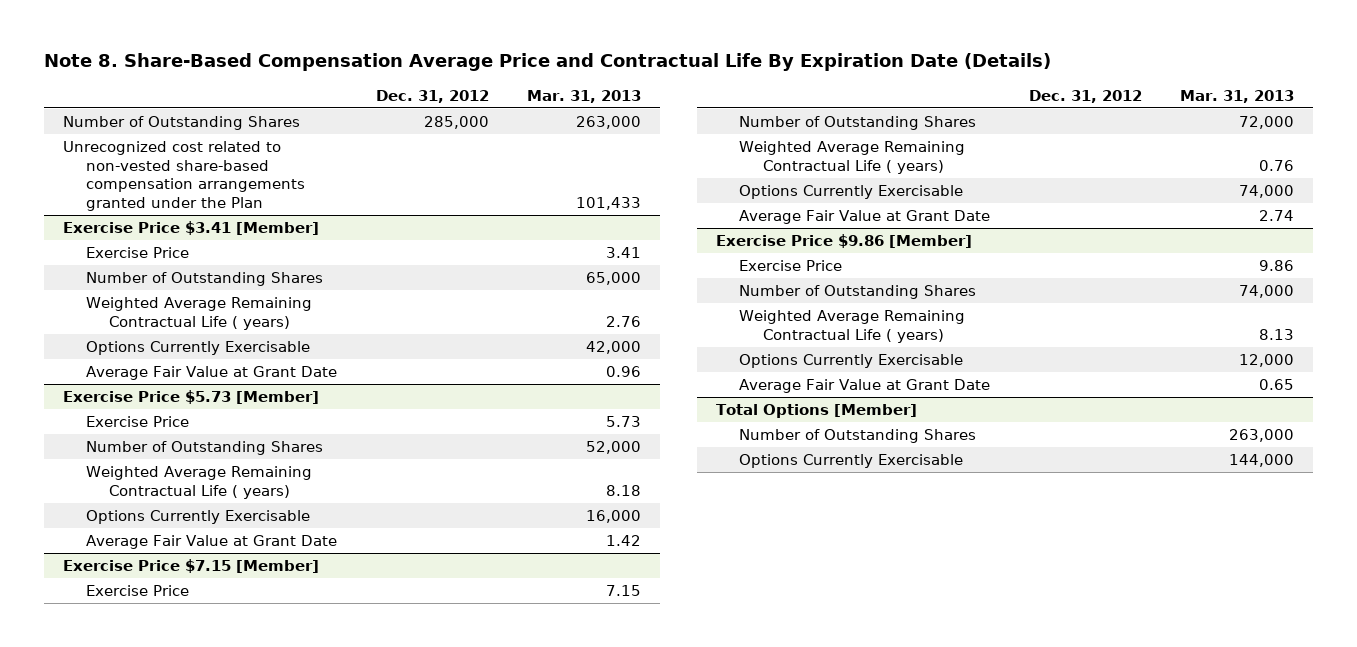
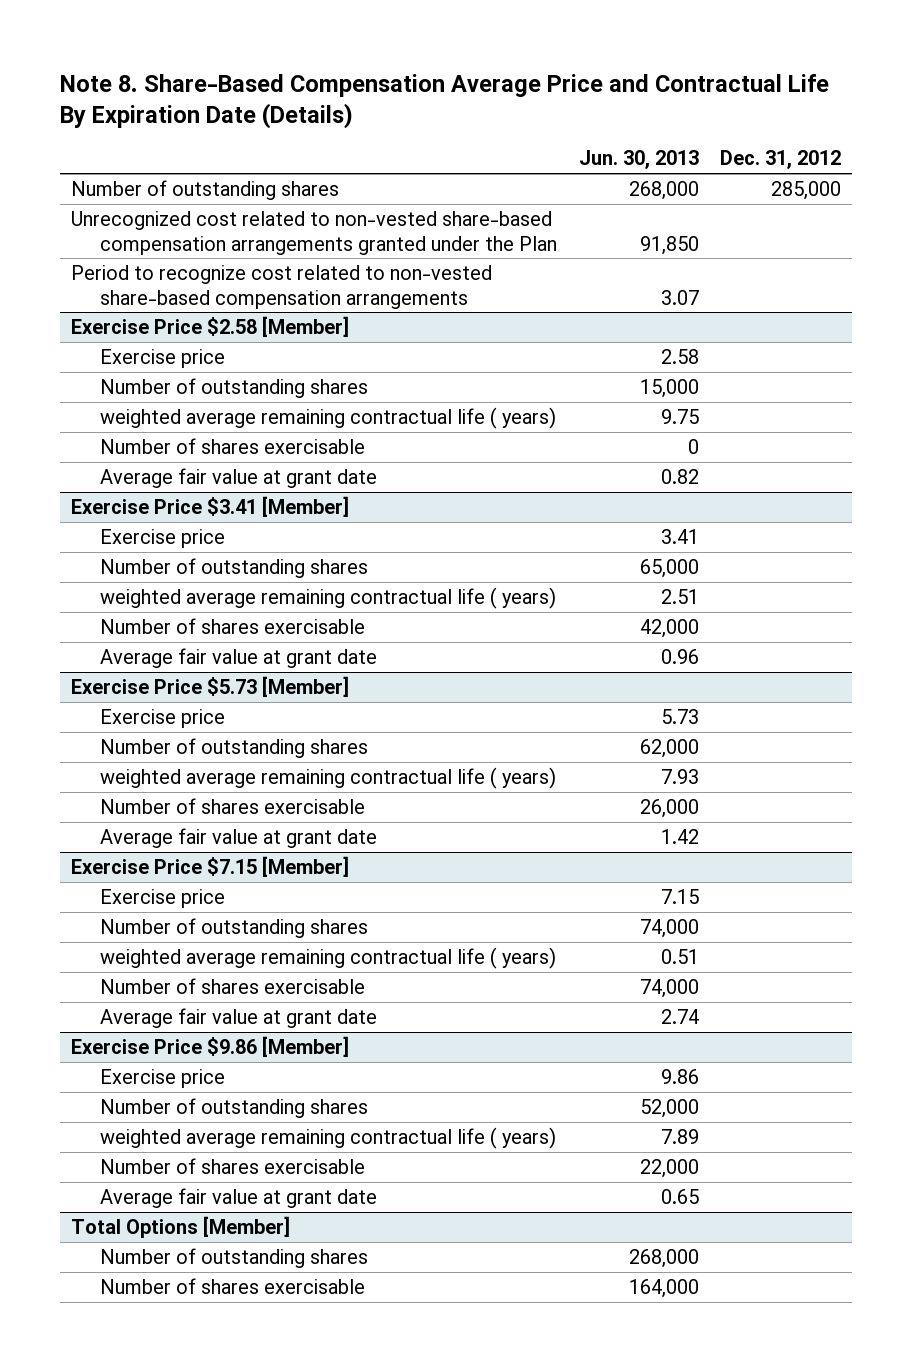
- | Dec. 31, 2012 | Mar. 31, 2013
+ | Jun. 30, 2013 | Dec. 31, 2012
- Number of Outstanding Shares | 285,000 | 263,000
+ Number of outstanding shares | 268,000 | 285,000
+ Period to recognize cost related to non-vested share-based compensation arrangements | 3.07 |
+ Exercise Price $2.58 [Member]
+ Exercise price | 2.58 |
+ Number of outstanding shares | 15,000 |
+ weighted average remaining contractual life ( years) | 9.75 |
+ Number of shares exercisable | 0 |
+ Average fair value at grant date | 0.82 |
@ Exercise Price $3.41 [Member]
- Exercise Price | | 3.41
- Number of Outstanding Shares | | 65,000
- Weighted Average Remaining Contractual Life ( years) | | 2.76
- Options Currently Exercisable | | 42,000
- Average Fair Value at Grant Date | | 0.96
+ Exercise price | 3.41 |
+ Number of outstanding shares | 65,000 |
+ weighted average remaining contractual life ( years) | 2.51 |
+ Number of shares exercisable | 42,000 |
+ Average fair value at grant date | 0.96 |
@ Exercise Price $5.73 [Member]
- Exercise Price | | 5.73
- Number of Outstanding Shares | | 52,000
- Weighted Average Remaining Contractual Life ( years) | | 8.18
- Options Currently Exercisable | | 16,000
- Average Fair Value at Grant Date | | 1.42
+ Exercise price | 5.73 |
+ Number of outstanding shares | 62,000 |
+ weighted average remaining contractual life ( years) | 7.93 |
+ Number of shares exercisable | 26,000 |
+ Average fair value at grant date | 1.42 |
@ Exercise Price $7.15 [Member]
- Exercise Price | | 7.15
- Number of Outstanding Shares | | 72,000
- Weighted Average Remaining Contractual Life ( years) | | 0.76
- Options Currently Exercisable | | 74,000
- Average Fair Value at Grant Date | | 2.74
+ Exercise price | 7.15 |
+ Number of outstanding shares | 74,000 |
+ weighted average remaining contractual life ( years) | 0.51 |
+ Number of shares exercisable | 74,000 |
+ Average fair value at grant date | 2.74 |
@ Exercise Price $9.86 [Member]
- Exercise Price | | 9.86
- Number of Outstanding Shares | | 74,000
- Weighted Average Remaining Contractual Life ( years) | | 8.13
- Options Currently Exercisable | | 12,000
- Average Fair Value at Grant Date | | 0.65
+ Exercise price | 9.86 |
+ Number of outstanding shares | 52,000 |
+ weighted average remaining contractual life ( years) | 7.89 |
+ Number of shares exercisable | 22,000 |
+ Average fair value at grant date | 0.65 |
@ Total Options [Member]
- Number of Outstanding Shares | | 263,000
- Options Currently Exercisable | | 144,000
+ Number of outstanding shares | 268,000 |
+ Number of shares exercisable | 164,000 |

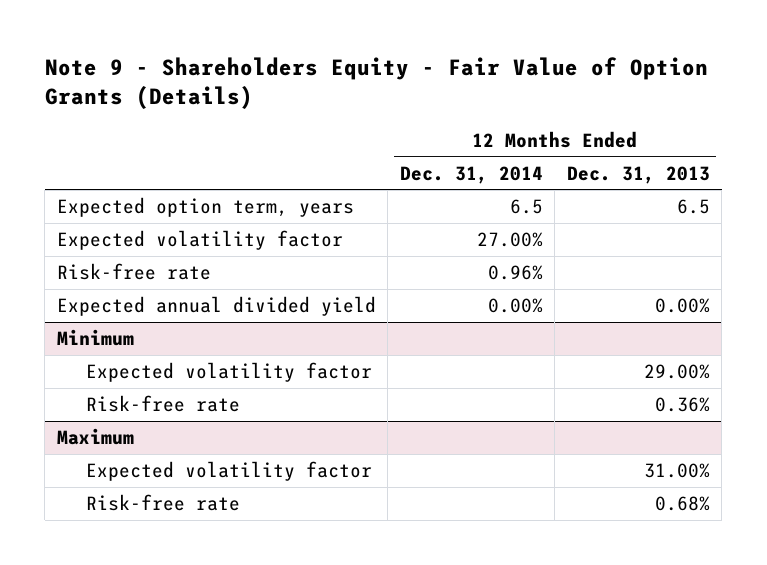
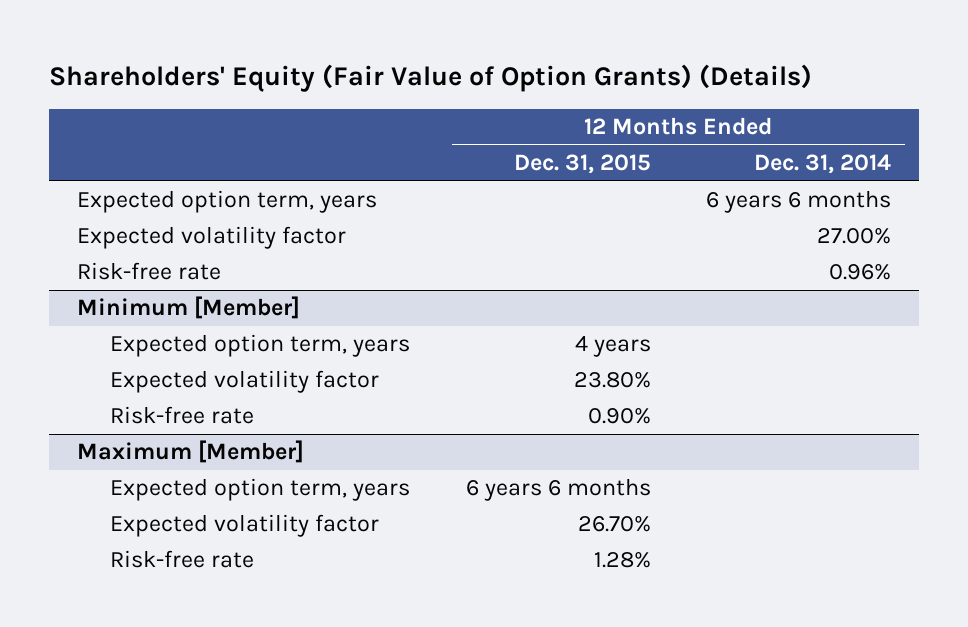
- Note 9 - Shareholders Equity - Fair Value of Option Grants (Details)
+ Shareholders' Equity (Fair Value of Option Grants) (Details)
- | 12 Months Ended Dec. 31, 2014 | 12 Months Ended Dec. 31, 2013
+ | 12 Months Ended Dec. 31, 2015 | 12 Months Ended Dec. 31, 2014
- Expected option term, years | 6.5 | 6.5
+ Expected option term, years | | 6 years 6 months
- Expected annual divided yield | 0.00% | 0.00%
- Minimum
+ Minimum [Member]
+ Expected option term, years | 4 years |
- Maximum
+ Maximum [Member]
+ Expected option term, years | 6 years 6 months |

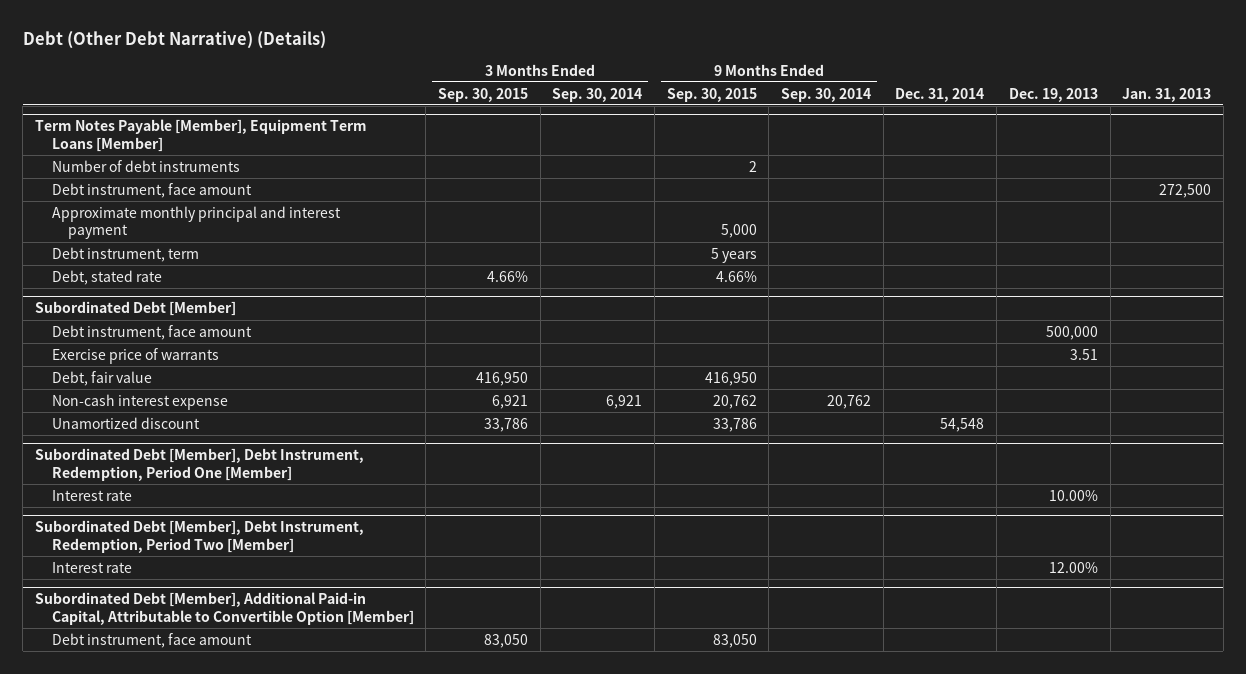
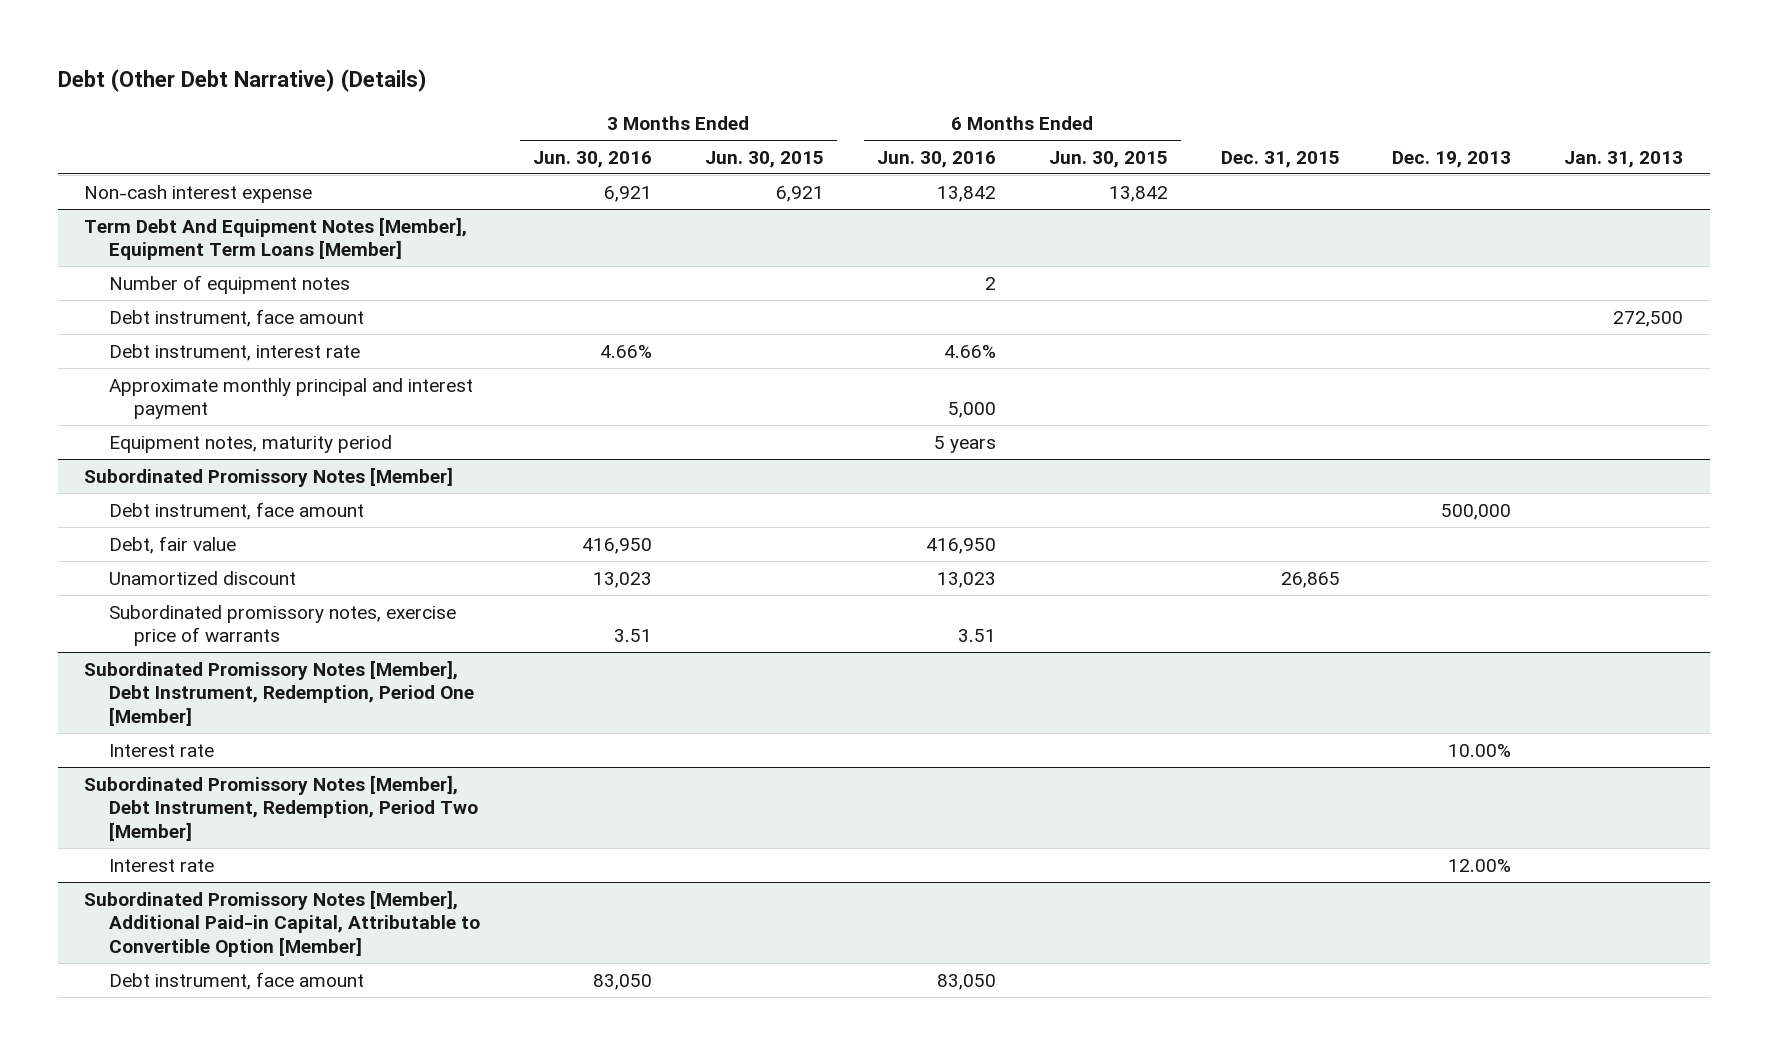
- | 3 Months Ended Sep. 30, 2015 | 3 Months Ended Sep. 30, 2014 | 9 Months Ended Sep. 30, 2015 | 9 Months Ended Sep. 30, 2014 | Dec. 31, 2014 | Dec. 19, 2013 | Jan. 31, 2013
+ | 3 Months Ended Jun. 30, 2016 | 3 Months Ended Jun. 30, 2015 | 6 Months Ended Jun. 30, 2016 | 6 Months Ended Jun. 30, 2015 | Dec. 31, 2015 | Dec. 19, 2013 | Jan. 31, 2013
- Term Notes Payable [Member], Equipment Term Loans [Member]
- Number of debt instruments | | | 2 | | | |
+ Non-cash interest expense | 6,921 | 6,921 | 13,842 | 13,842 | | |
+ Term Debt And Equipment Notes [Member], Equipment Term Loans [Member]
+ Number of equipment notes | | | 2 | | | |
+ Debt instrument, interest rate | 4.66% | | 4.66% | | | |
- Debt instrument, term | | | 5 years | | | |
- Debt, stated rate | 4.66% | | 4.66% | | | |
- Subordinated Debt [Member]
+ Equipment notes, maturity period | | | 5 years | | | |
+ Subordinated Promissory Notes [Member]
- Exercise price of warrants | | | | | | 3.51 |
- Non-cash interest expense | 6,921 | 6,921 | 20,762 | 20,762 | | |
- Subordinated Debt [Member], Debt Instrument, Redemption, Period One [Member]
+ Subordinated promissory notes, exercise price of warrants | 3.51 | | 3.51 | | | |
+ Subordinated Promissory Notes [Member], Debt Instrument, Redemption, Period One [Member]
- Subordinated Debt [Member], Debt Instrument, Redemption, Period Two [Member]
+ Subordinated Promissory Notes [Member], Debt Instrument, Redemption, Period Two [Member]
- Subordinated Debt [Member], Additional Paid-in Capital, Attributable to Convertible Option [Member]
+ Subordinated Promissory Notes [Member], Additional Paid-in Capital, Attributable to Convertible Option [Member]

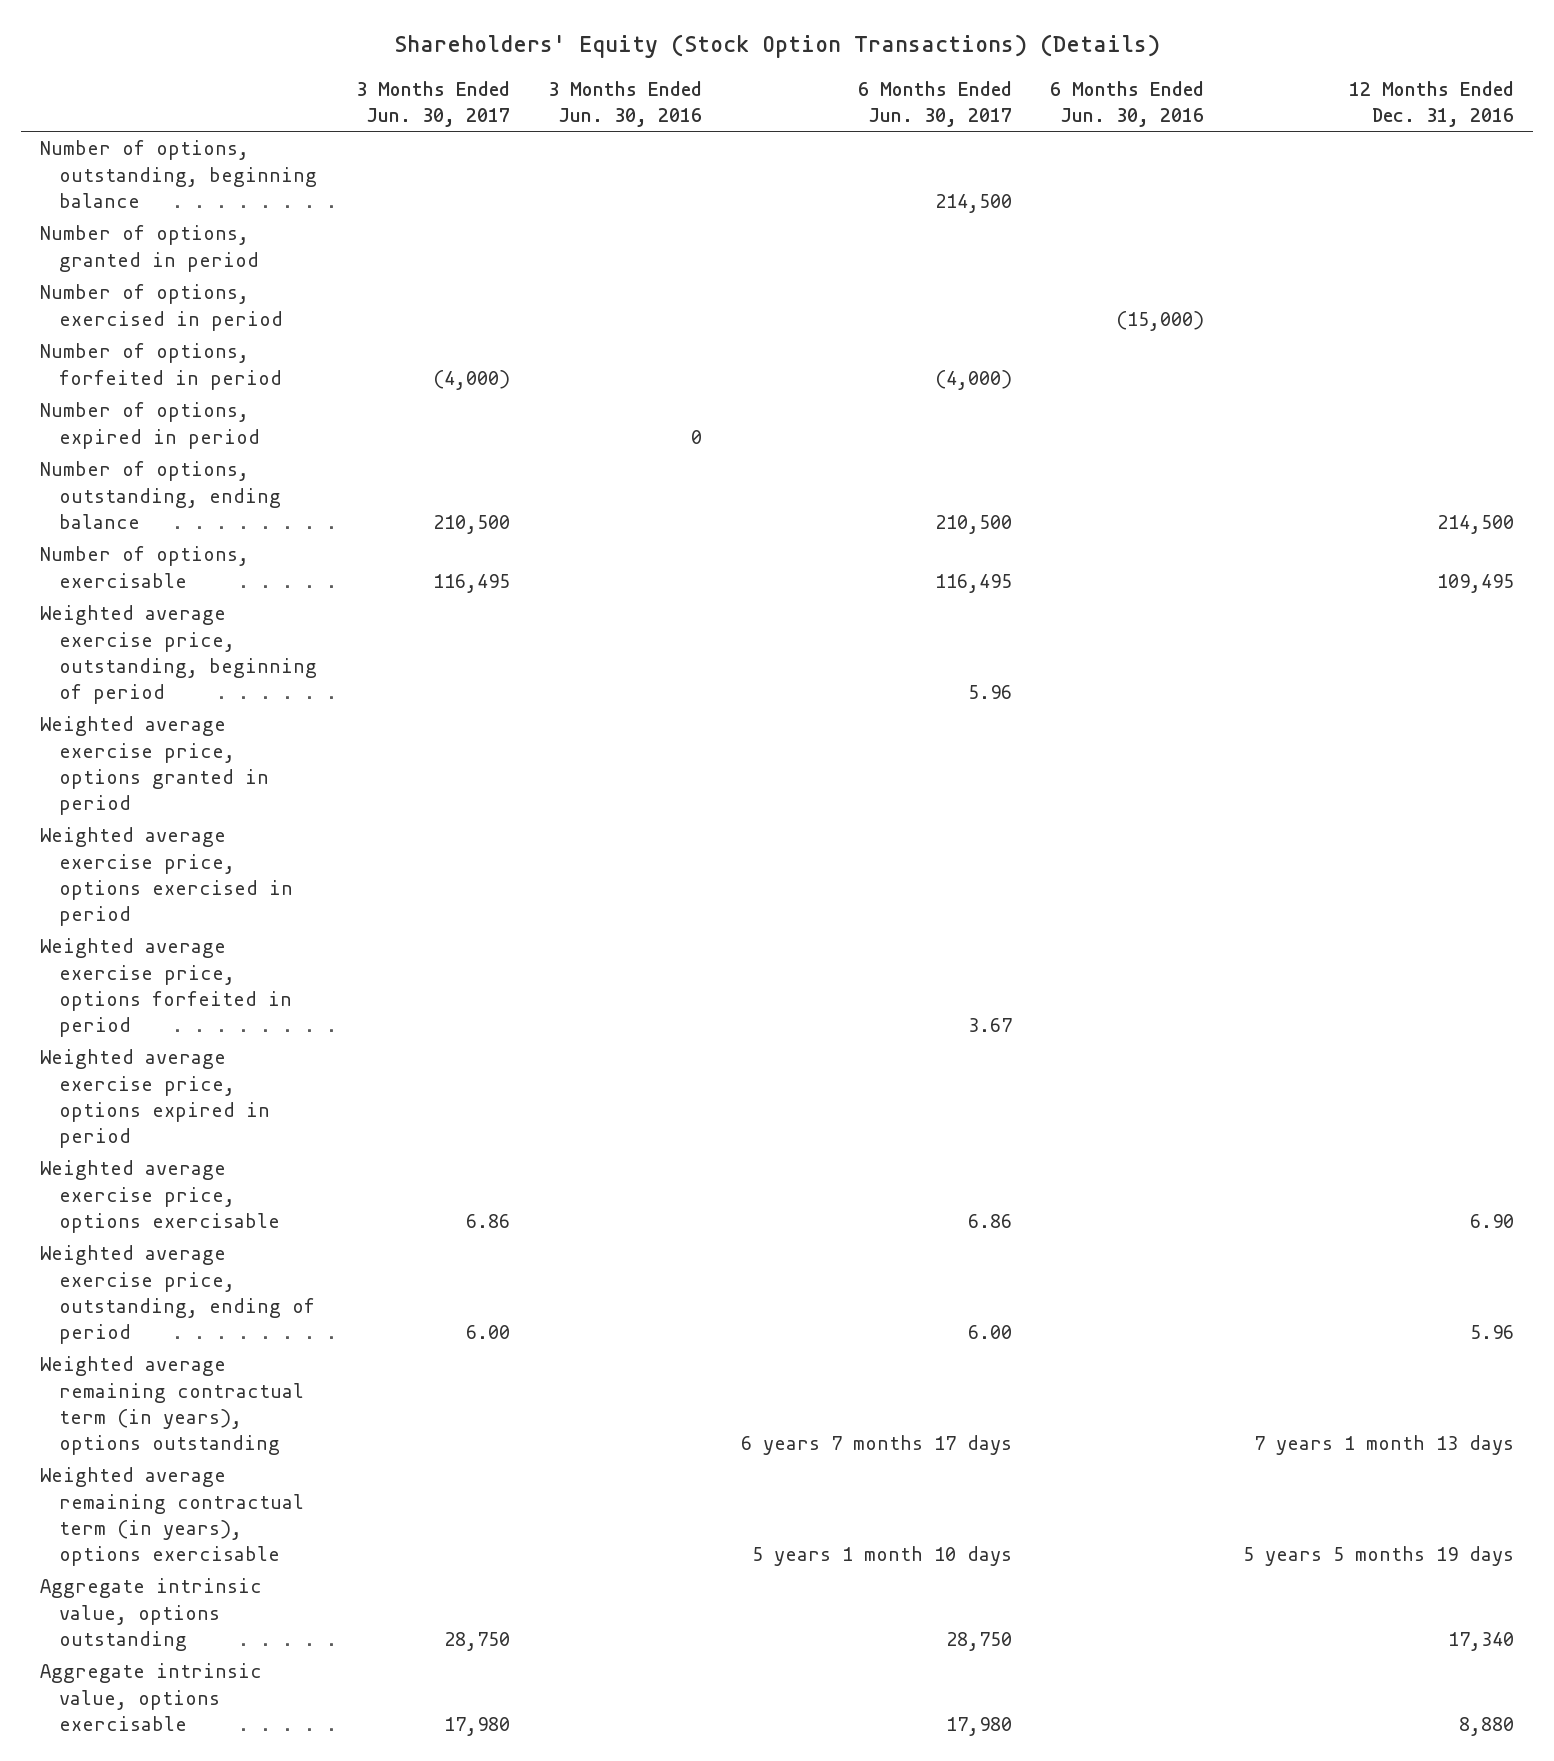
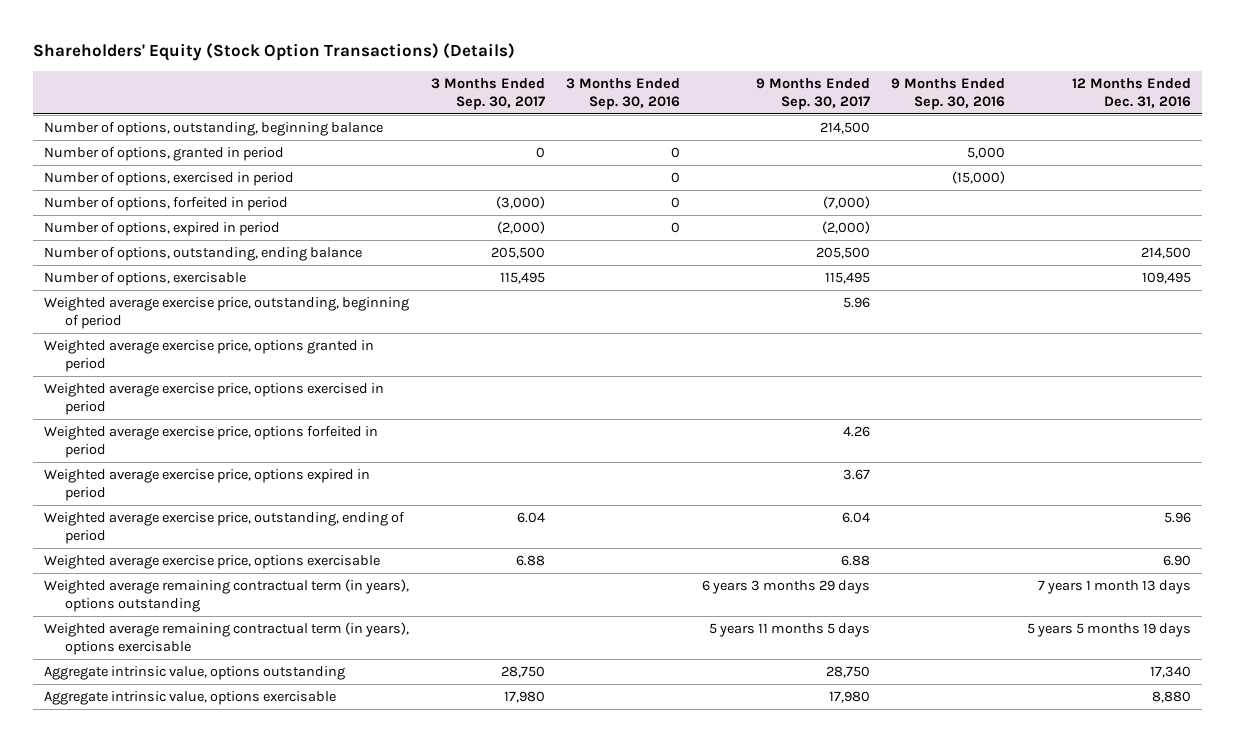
- | 3 Months Ended Jun. 30, 2017 | 3 Months Ended Jun. 30, 2016 | 6 Months Ended Jun. 30, 2017 | 6 Months Ended Jun. 30, 2016 | 12 Months Ended Dec. 31, 2016
+ | 3 Months Ended Sep. 30, 2017 | 3 Months Ended Sep. 30, 2016 | 9 Months Ended Sep. 30, 2017 | 9 Months Ended Sep. 30, 2016 | 12 Months Ended Dec. 31, 2016
moved down: Weighted average exercise price, options exercisable | 6.88 | | 6.88 | | 6.90

